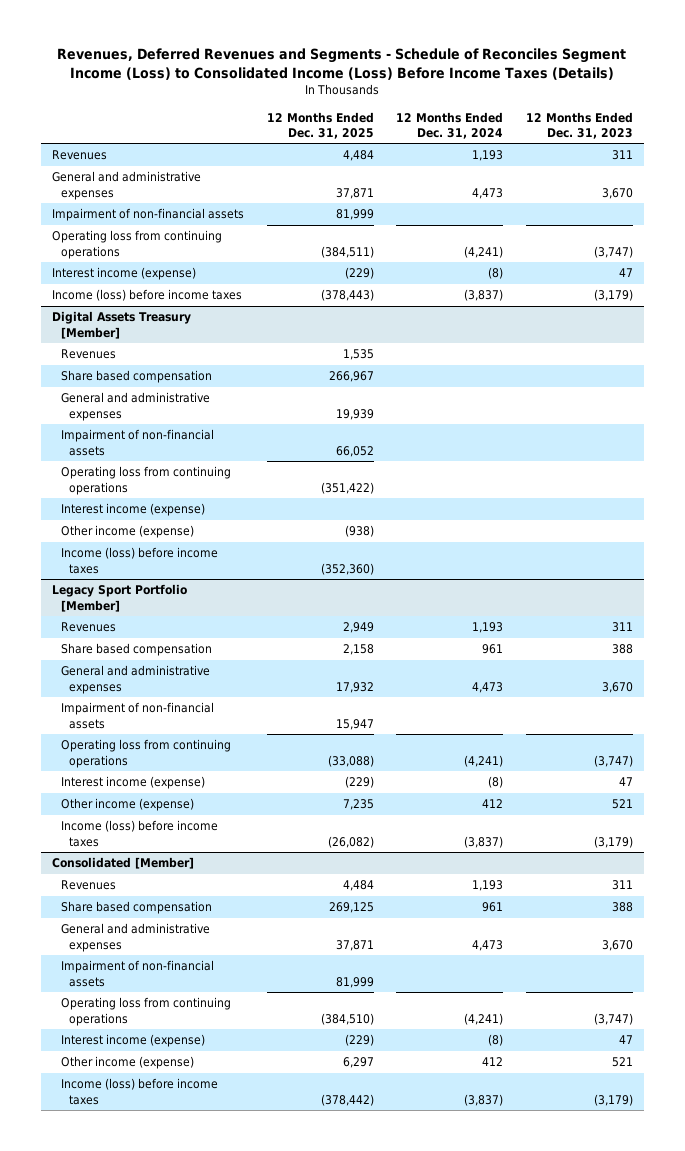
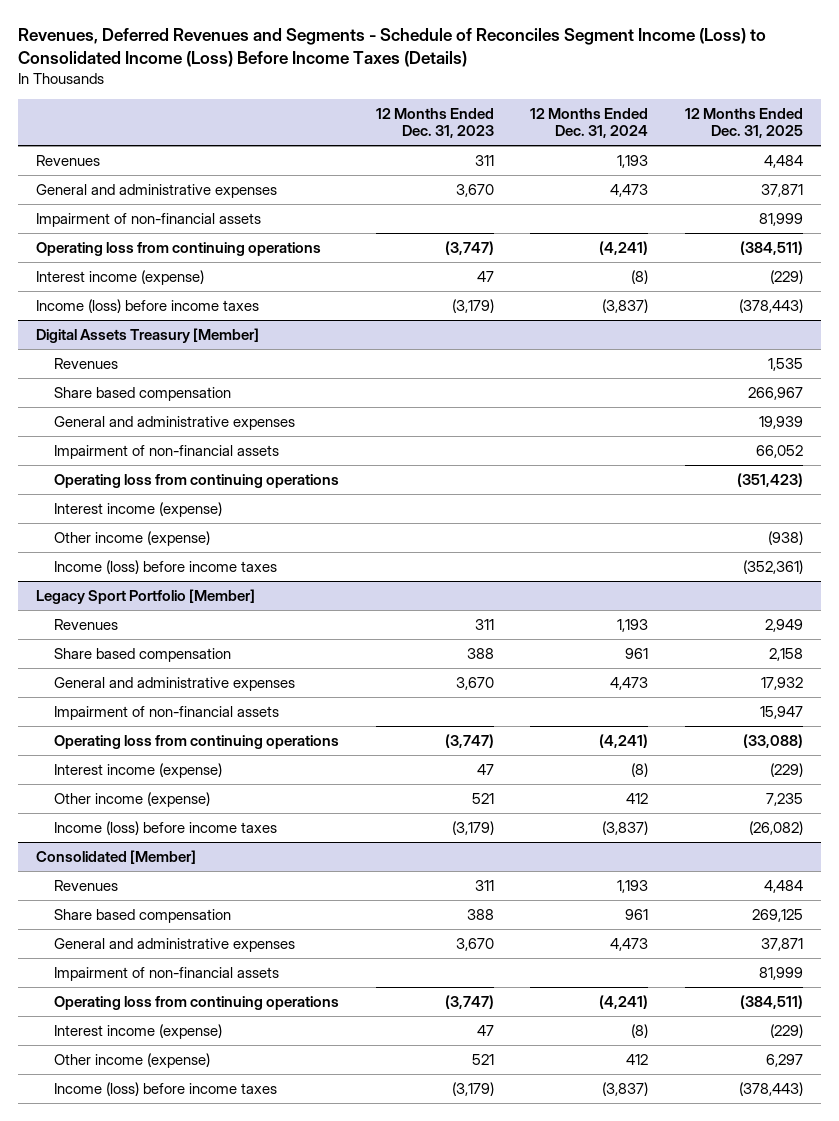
- | 12 Months Ended Dec. 31, 2025 | 12 Months Ended Dec. 31, 2024 | 12 Months Ended Dec. 31, 2023
+ | 12 Months Ended Dec. 31, 2023 | 12 Months Ended Dec. 31, 2024 | 12 Months Ended Dec. 31, 2025
@ Digital Assets Treasury [Member]
- Operating loss from continuing operations | (351,422) | |
+ Operating loss from continuing operations | | | (351,423)
- Income (loss) before income taxes | (352,360) | |
+ Income (loss) before income taxes | | | (352,361)
@ Consolidated [Member]
- Operating loss from continuing operations | (384,510) | (4,241) | (3,747)
+ Operating loss from continuing operations | (3,747) | (4,241) | (384,511)
- Income (loss) before income taxes | (378,442) | (3,837) | (3,179)
+ Income (loss) before income taxes | (3,179) | (3,837) | (378,443)

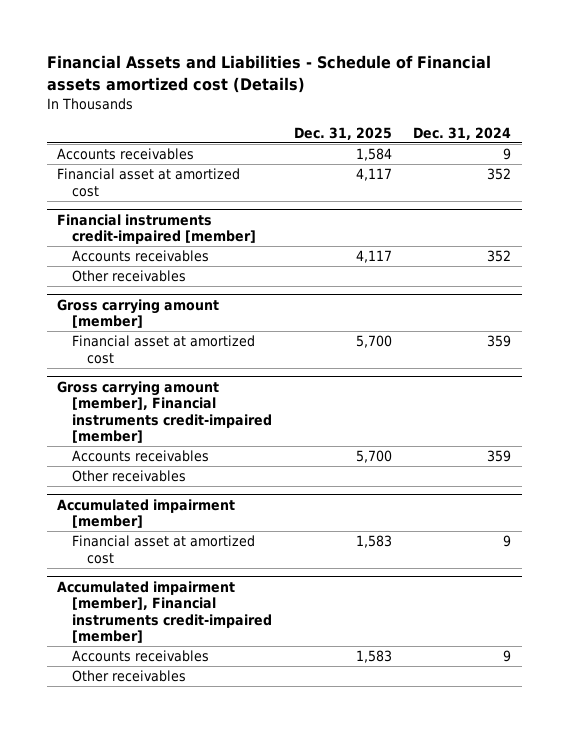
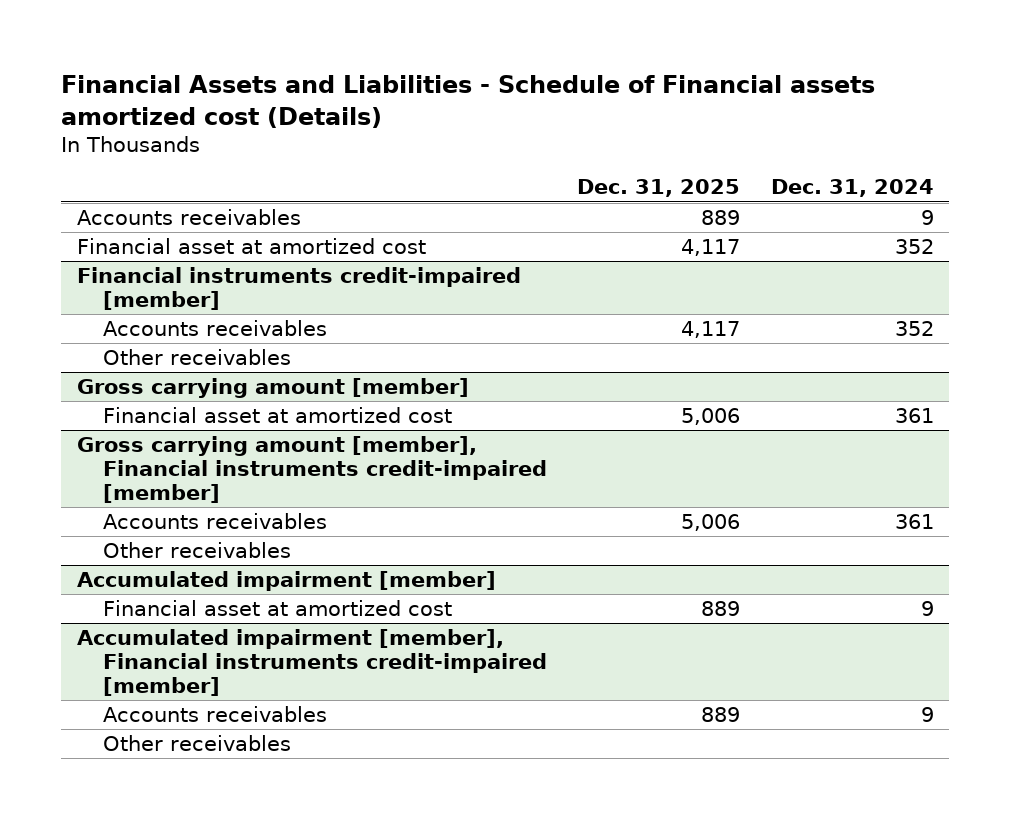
- Accounts receivables | 1,584 | 9
+ Accounts receivables | 889 | 9
@ Gross carrying amount [member]
- Financial asset at amortized cost | 5,700 | 359
+ Financial asset at amortized cost | 5,006 | 361
@ Gross carrying amount [member], Financial instruments credit-impaired [member]
- Accounts receivables | 5,700 | 359
+ Accounts receivables | 5,006 | 361
@ Accumulated impairment [member]
- Financial asset at amortized cost | 1,583 | 9
+ Financial asset at amortized cost | 889 | 9
@ Accumulated impairment [member], Financial instruments credit-impaired [member]
- Accounts receivables | 1,583 | 9
+ Accounts receivables | 889 | 9

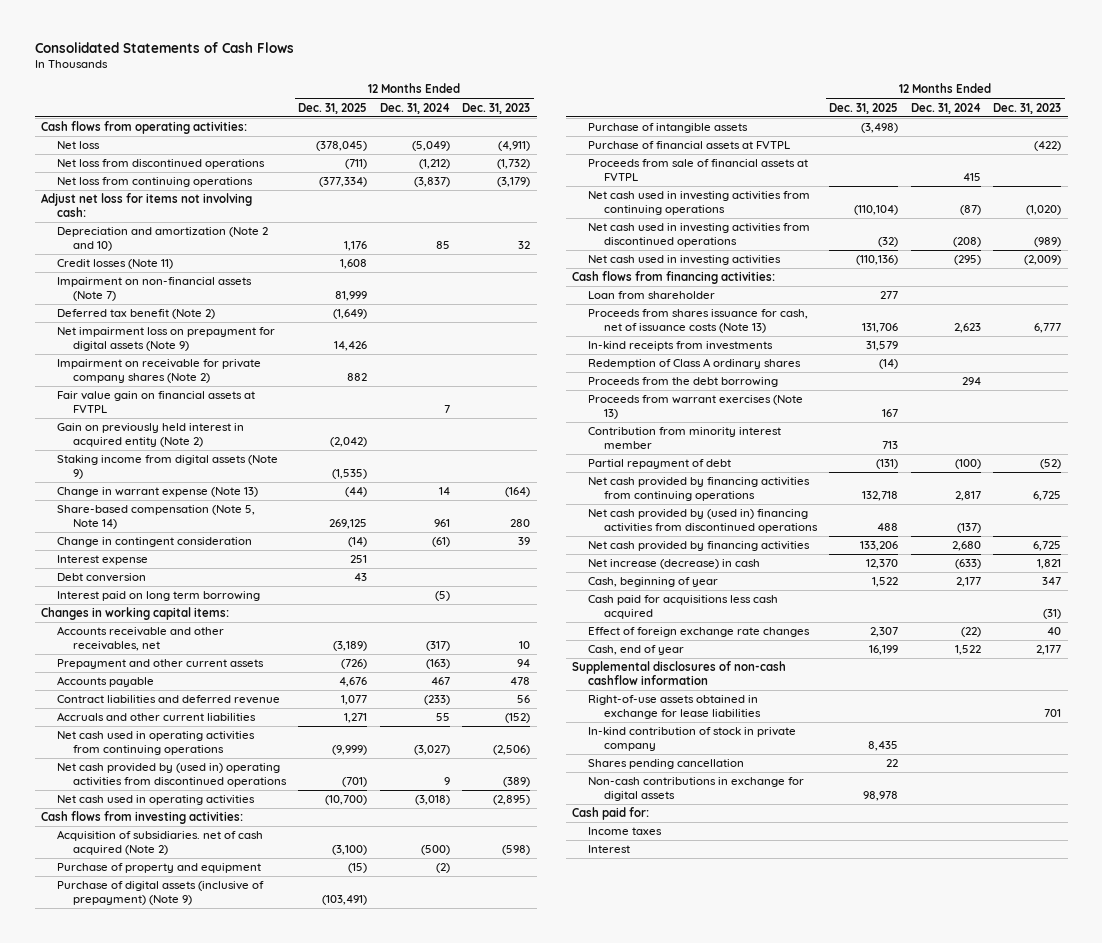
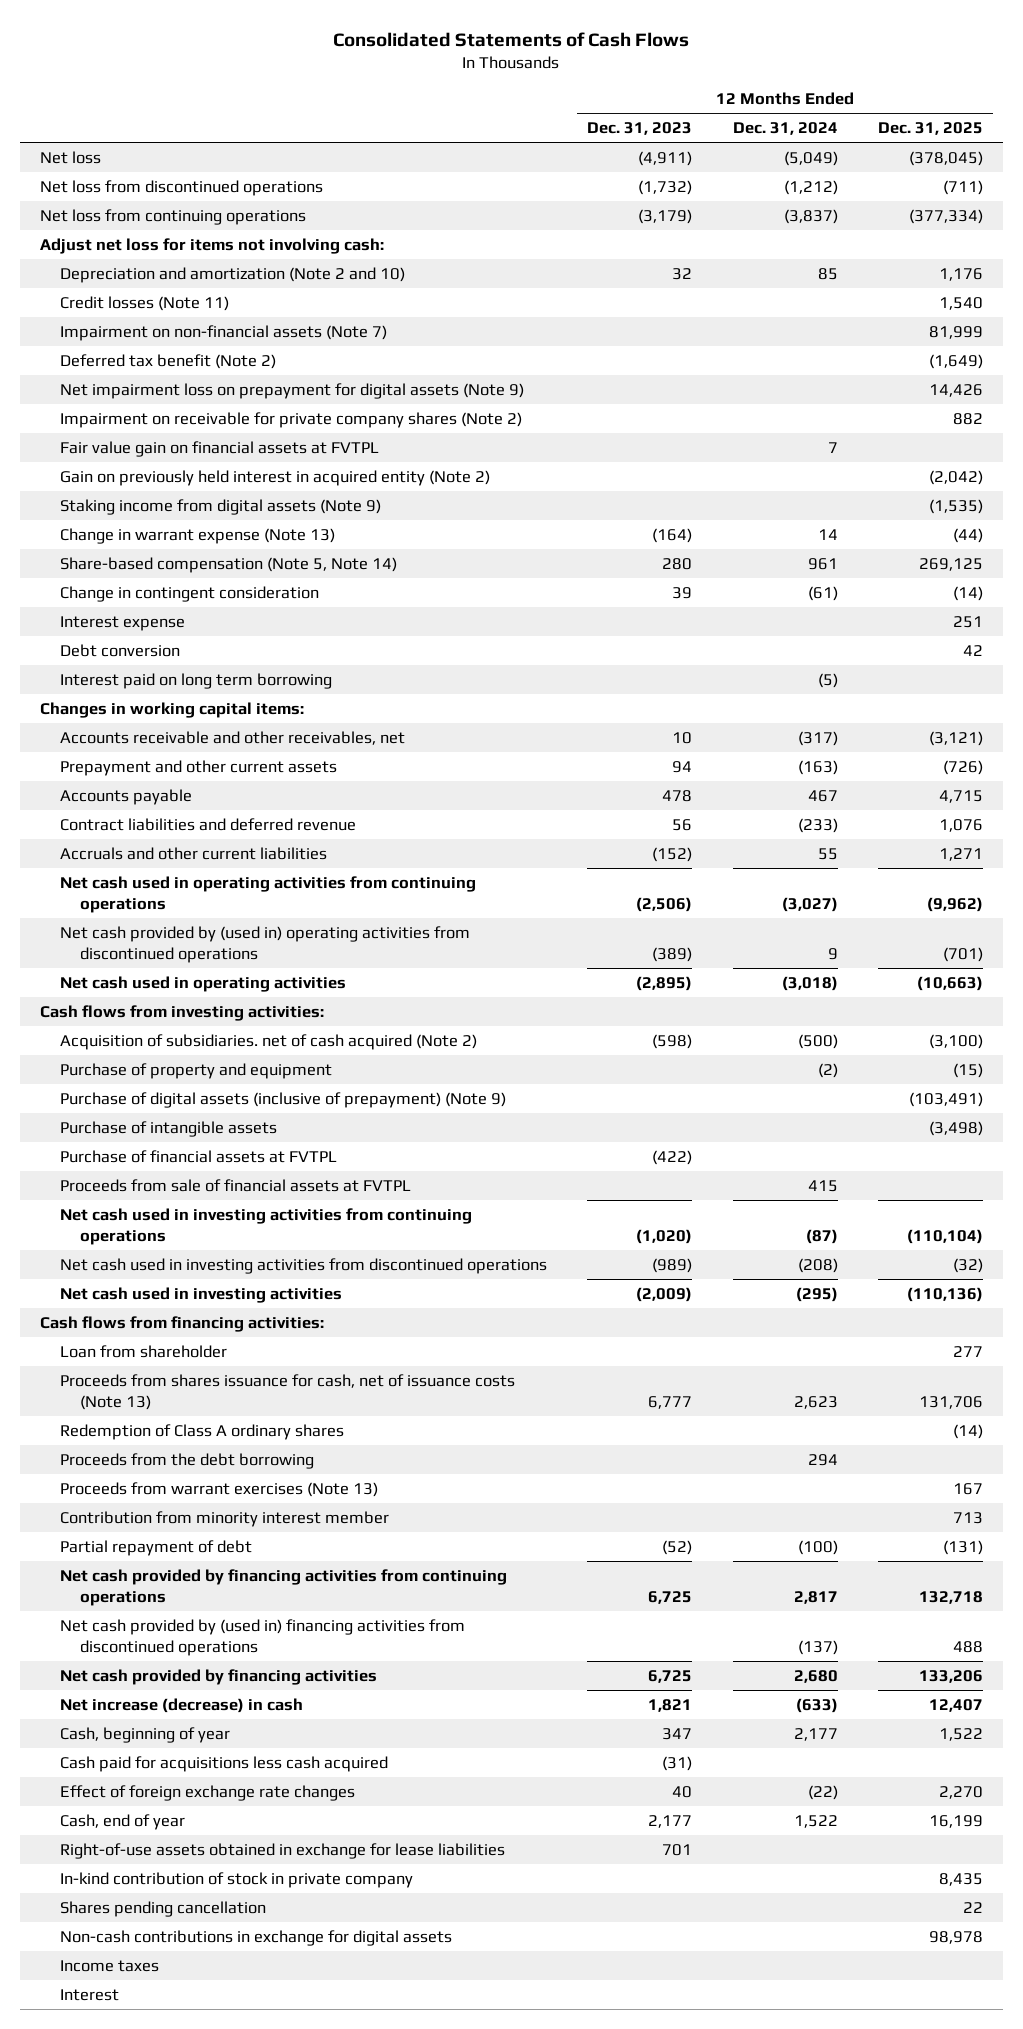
- | 12 Months Ended Dec. 31, 2025 | 12 Months Ended Dec. 31, 2024 | 12 Months Ended Dec. 31, 2023
+ | 12 Months Ended Dec. 31, 2023 | 12 Months Ended Dec. 31, 2024 | 12 Months Ended Dec. 31, 2025
- Cash flows from operating activities:
- Credit losses (Note 11) | 1,608 | |
+ Credit losses (Note 11) | | | 1,540
- Debt conversion | 43 | |
+ Debt conversion | | | 42
- Accounts receivable and other receivables, net | (3,189) | (317) | 10
+ Accounts receivable and other receivables, net | 10 | (317) | (3,121)
- Accounts payable | 4,676 | 467 | 478
- Contract liabilities and deferred revenue | 1,077 | (233) | 56
+ Accounts payable | 478 | 467 | 4,715
+ Contract liabilities and deferred revenue | 56 | (233) | 1,076
- Net cash used in operating activities from continuing operations | (9,999) | (3,027) | (2,506)
+ Net cash used in operating activities from continuing operations | (2,506) | (3,027) | (9,962)
- Net cash used in operating activities | (10,700) | (3,018) | (2,895)
+ Net cash used in operating activities | (2,895) | (3,018) | (10,663)
- In-kind receipts from investments | 31,579 | |
- Net increase (decrease) in cash | 12,370 | (633) | 1,821
+ Net increase (decrease) in cash | 1,821 | (633) | 12,407
- Effect of foreign exchange rate changes | 2,307 | (22) | 40
+ Effect of foreign exchange rate changes | 40 | (22) | 2,270
- Supplemental disclosures of non-cash cashflow information
- Cash paid for:

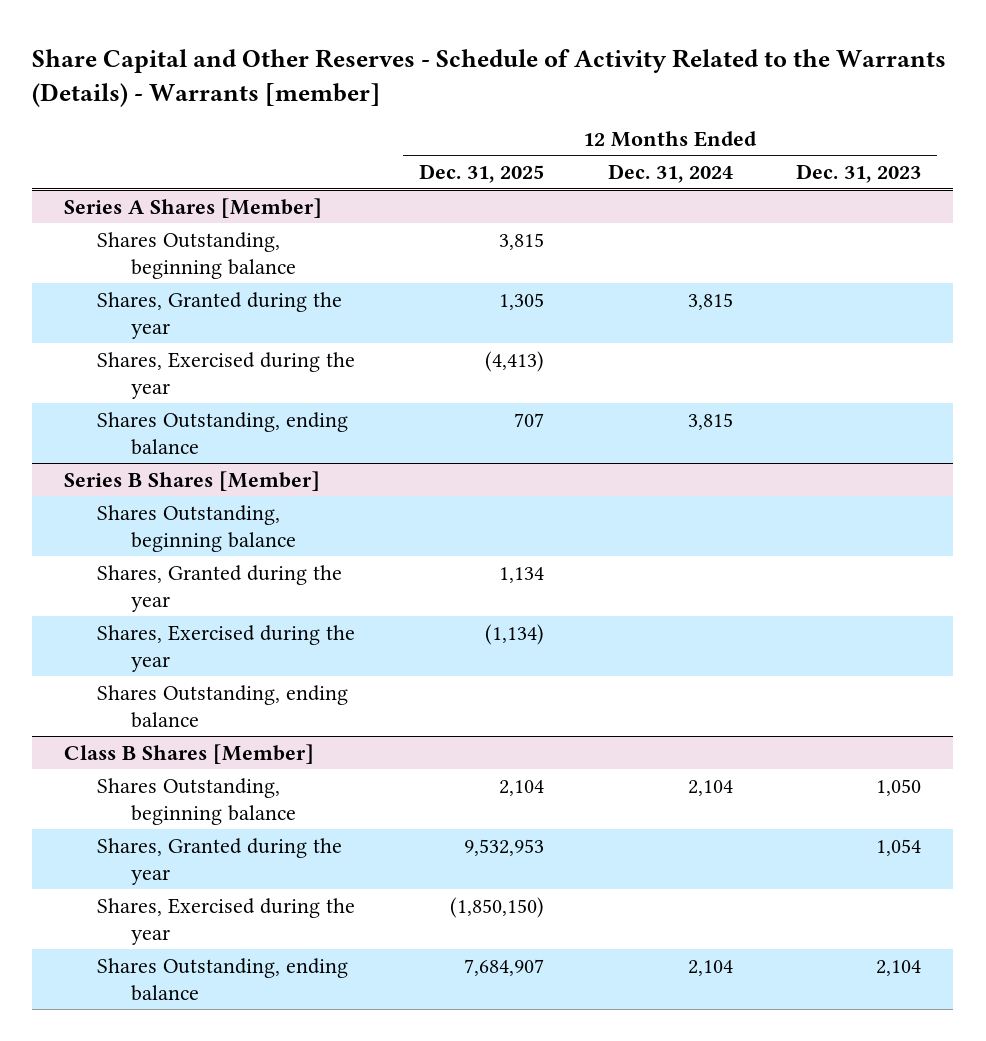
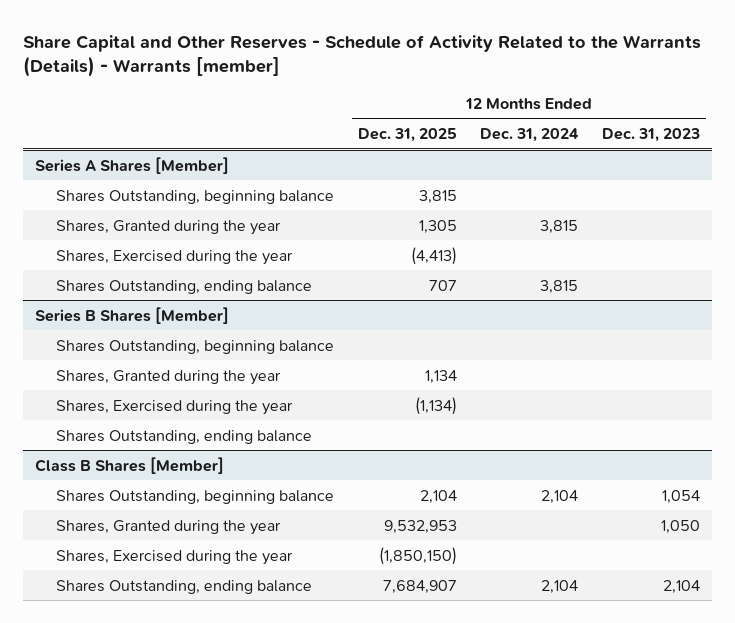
@ Class B Shares [Member]
- Shares Outstanding, beginning balance | 2,104 | 2,104 | 1,050
- Shares, Granted during the year | 9,532,953 | | 1,054
+ Shares Outstanding, beginning balance | 2,104 | 2,104 | 1,054
+ Shares, Granted during the year | 9,532,953 | | 1,050

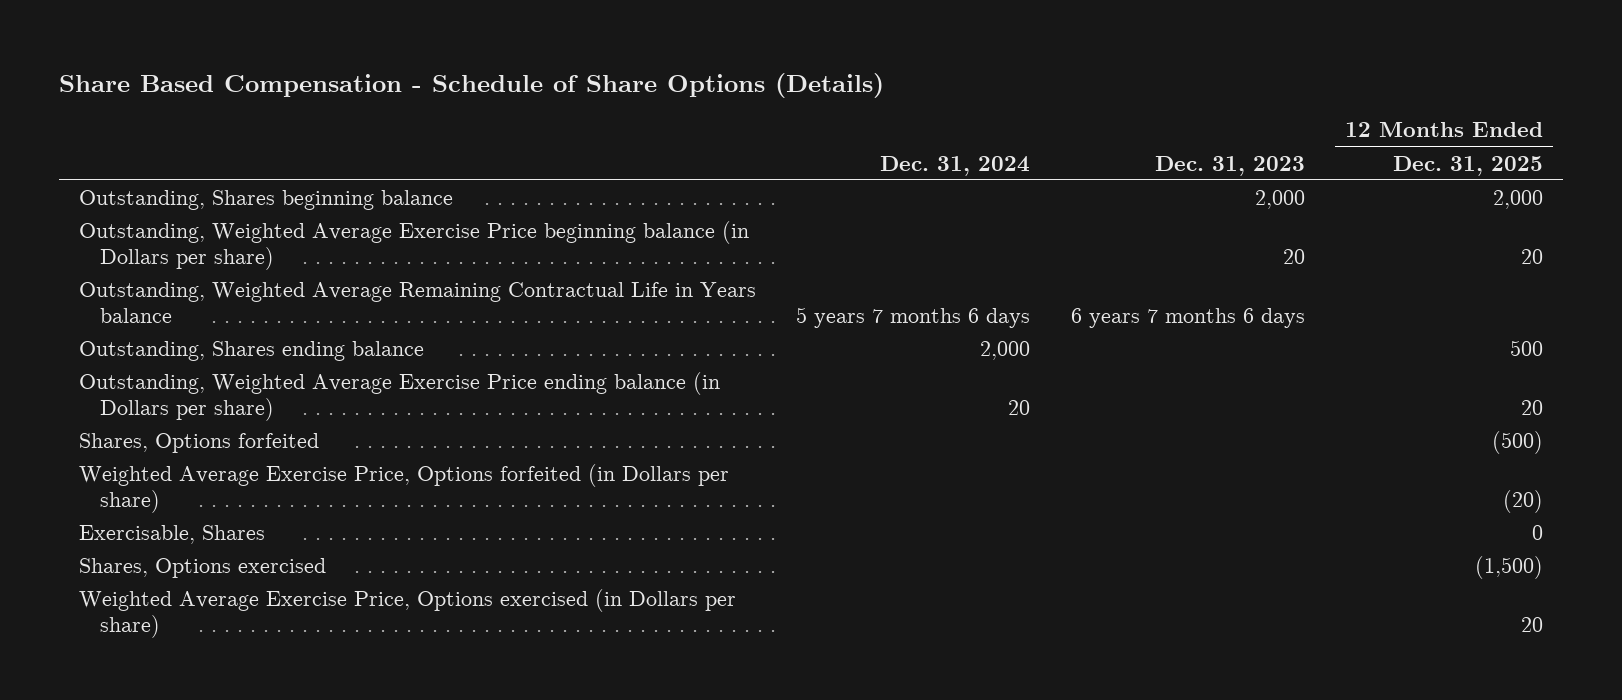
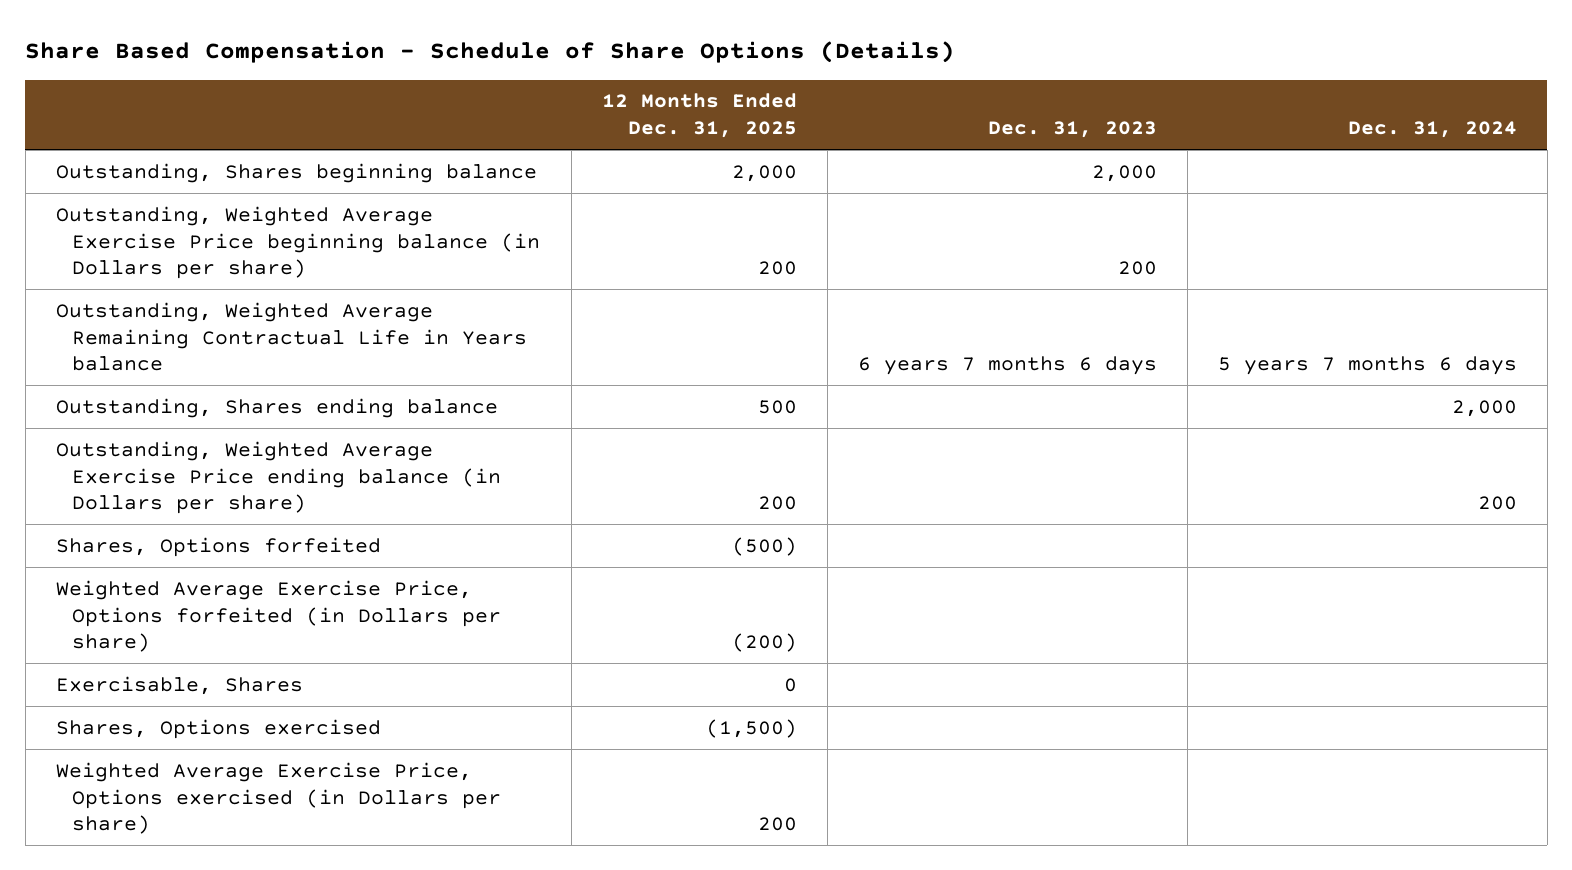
- | Dec. 31, 2024 | Dec. 31, 2023 | 12 Months Ended Dec. 31, 2025
+ | 12 Months Ended Dec. 31, 2025 | Dec. 31, 2023 | Dec. 31, 2024
- Outstanding, Weighted Average Exercise Price beginning balance (in Dollars per share) | | 20 | 20
+ Outstanding, Weighted Average Exercise Price beginning balance (in Dollars per share) | 200 | 200 |
- Outstanding, Weighted Average Exercise Price ending balance (in Dollars per share) | 20 | | 20
+ Outstanding, Weighted Average Exercise Price ending balance (in Dollars per share) | 200 | | 200
- Weighted Average Exercise Price, Options forfeited (in Dollars per share) | | | (20)
+ Weighted Average Exercise Price, Options forfeited (in Dollars per share) | (200) | |
- Weighted Average Exercise Price, Options exercised (in Dollars per share) | | | 20
+ Weighted Average Exercise Price, Options exercised (in Dollars per share) | 200 | |

